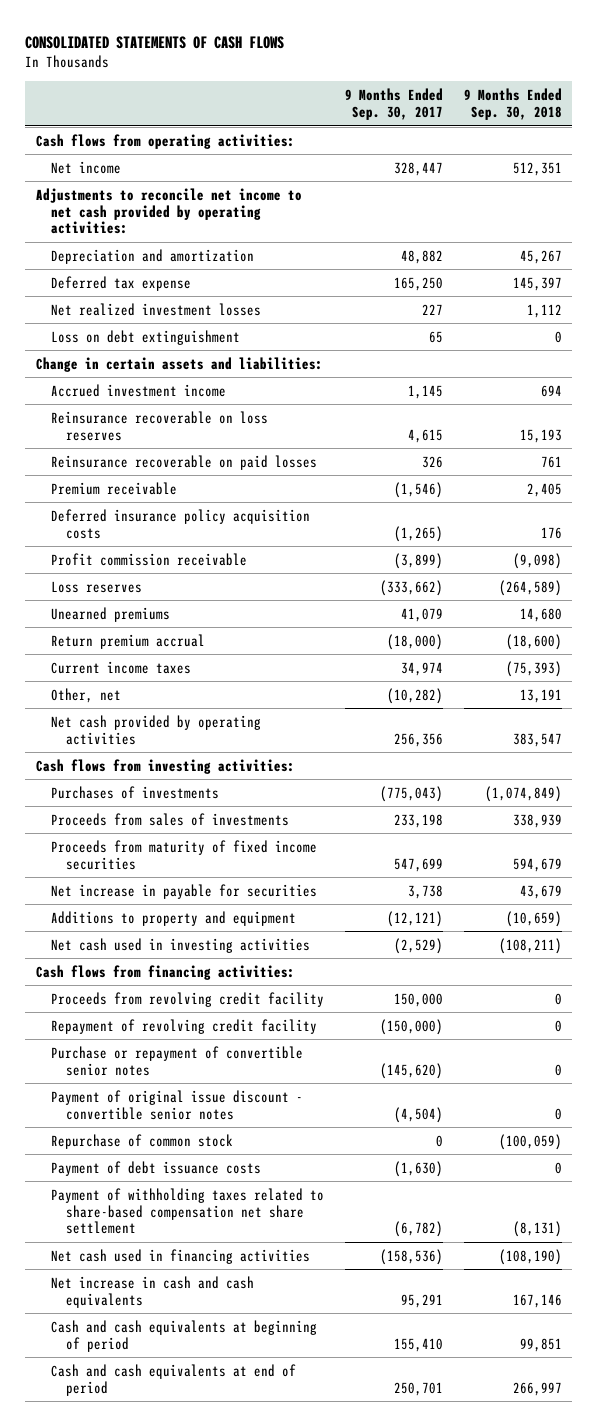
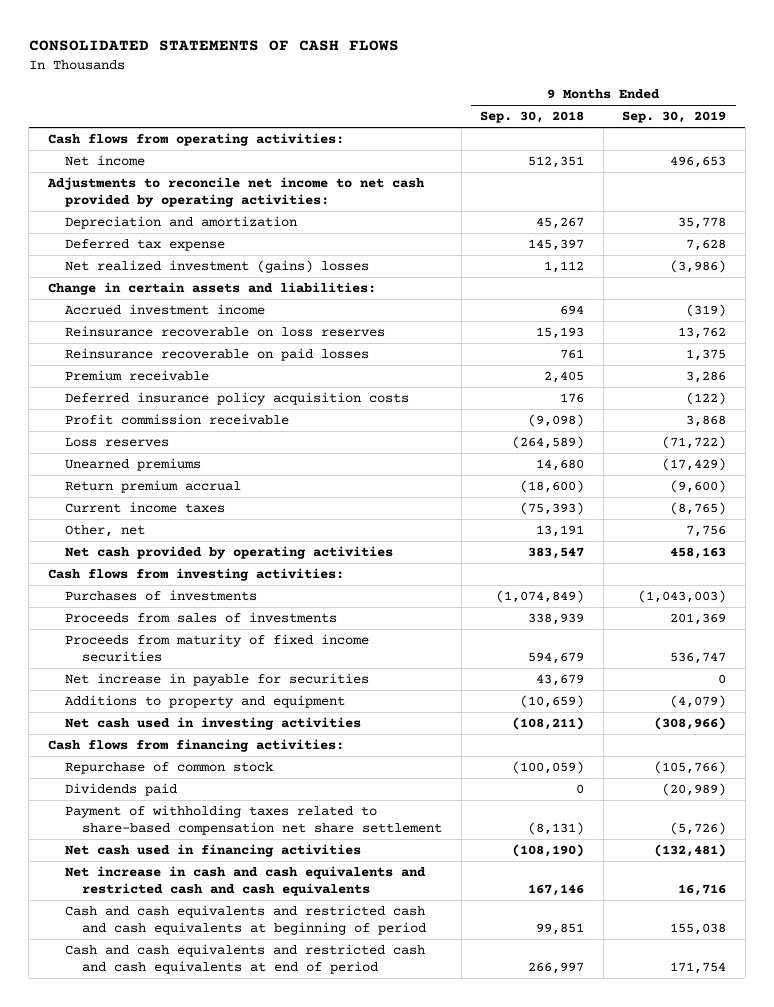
- | 9 Months Ended Sep. 30, 2017 | 9 Months Ended Sep. 30, 2018
+ | 9 Months Ended Sep. 30, 2018 | 9 Months Ended Sep. 30, 2019
- Net realized investment losses | 227 | 1,112
- Loss on debt extinguishment | 65 | 0
+ Net realized investment (gains) losses | 1,112 | (3,986)
- Proceeds from revolving credit facility | 150,000 | 0
- Repayment of revolving credit facility | (150,000) | 0
- Purchase or repayment of convertible senior notes | (145,620) | 0
- Payment of original issue discount - convertible senior notes | (4,504) | 0
- Payment of debt issuance costs | (1,630) | 0
+ Dividends paid | 0 | (20,989)
- Net increase in cash and cash equivalents | 95,291 | 167,146
- Cash and cash equivalents at beginning of period | 155,410 | 99,851
- Cash and cash equivalents at end of period | 250,701 | 266,997
+ Net increase in cash and cash equivalents and restricted cash and cash equivalents | 167,146 | 16,716
+ Cash and cash equivalents and restricted cash and cash equivalents at beginning of period | 99,851 | 155,038
+ Cash and cash equivalents and restricted cash and cash equivalents at end of period | 266,997 | 171,754

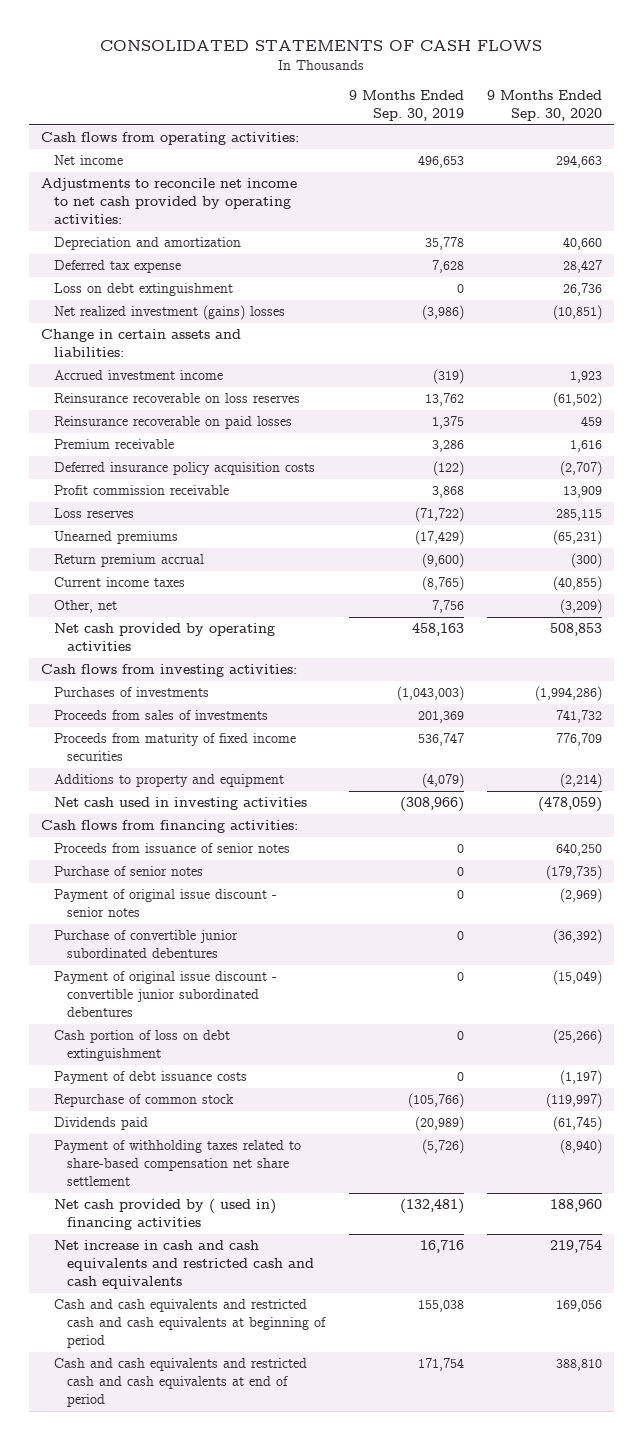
- | 9 Months Ended Sep. 30, 2018 | 9 Months Ended Sep. 30, 2019
+ | 9 Months Ended Sep. 30, 2019 | 9 Months Ended Sep. 30, 2020
+ Loss on debt extinguishment | 0 | 26,736
- Net increase in payable for securities | 43,679 | 0
+ Proceeds from issuance of senior notes | 0 | 640,250
+ Purchase of senior notes | 0 | (179,735)
+ Payment of original issue discount - senior notes | 0 | (2,969)
+ Purchase of convertible junior subordinated debentures | 0 | (36,392)
+ Payment of original issue discount - convertible junior subordinated debentures | 0 | (15,049)
+ Cash portion of loss on debt extinguishment | 0 | (25,266)
+ Payment of debt issuance costs | 0 | (1,197)
- Net cash used in financing activities | (108,190) | (132,481)
+ Net cash provided by ( used in) financing activities | (132,481) | 188,960

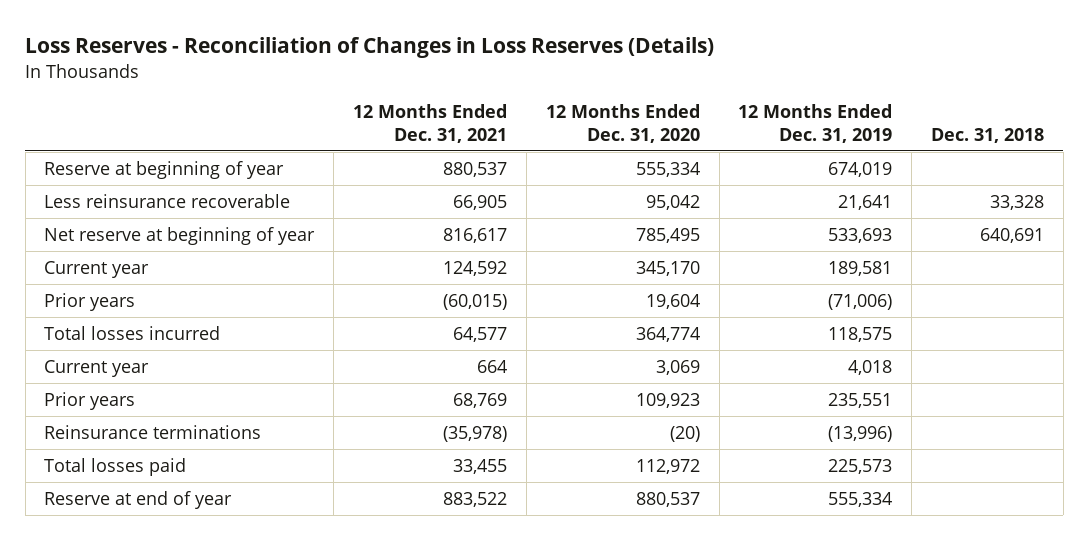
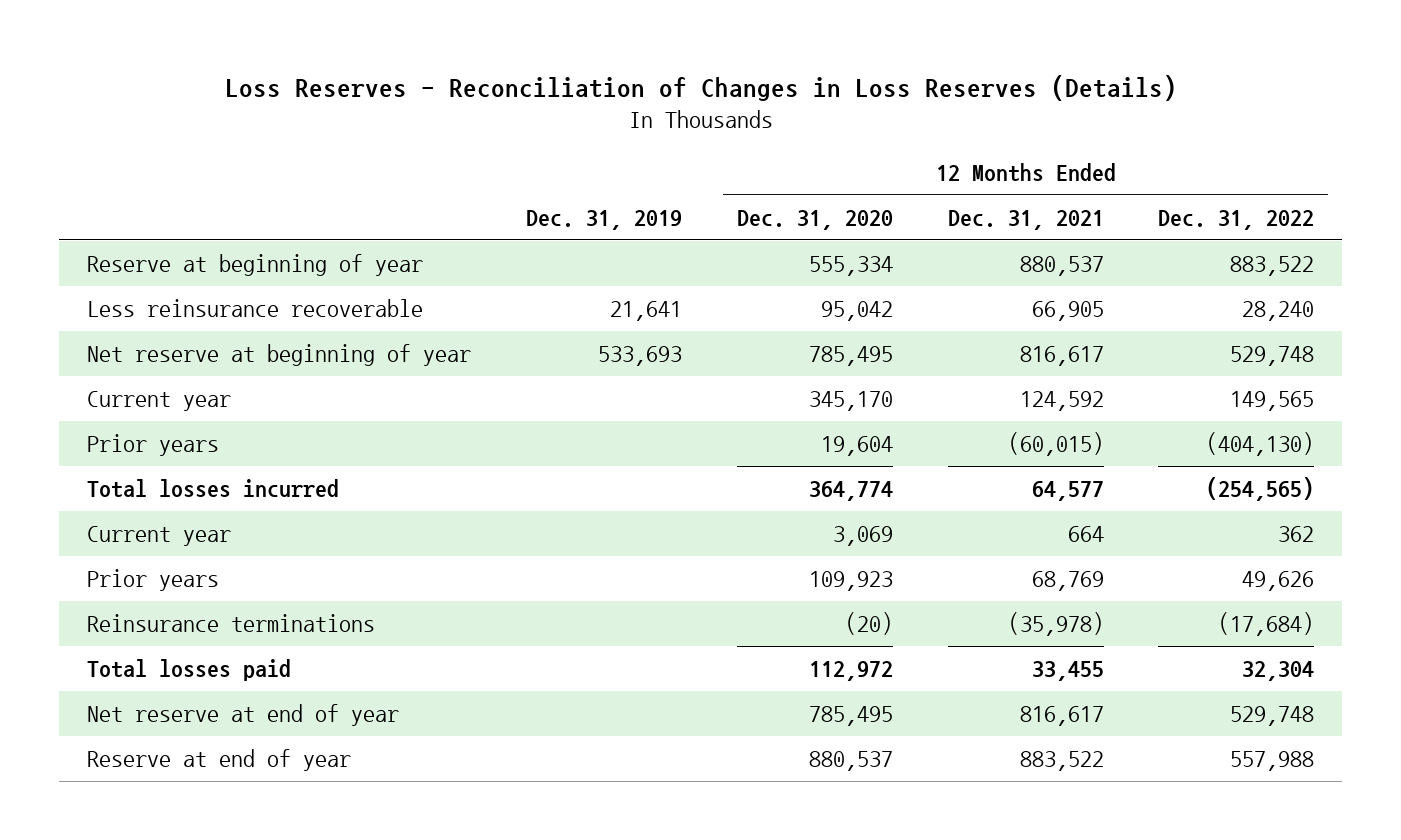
- | 12 Months Ended Dec. 31, 2021 | 12 Months Ended Dec. 31, 2020 | 12 Months Ended Dec. 31, 2019 | Dec. 31, 2018
+ | Dec. 31, 2019 | 12 Months Ended Dec. 31, 2020 | 12 Months Ended Dec. 31, 2021 | 12 Months Ended Dec. 31, 2022
+ Net reserve at end of year | | 785,495 | 816,617 | 529,748

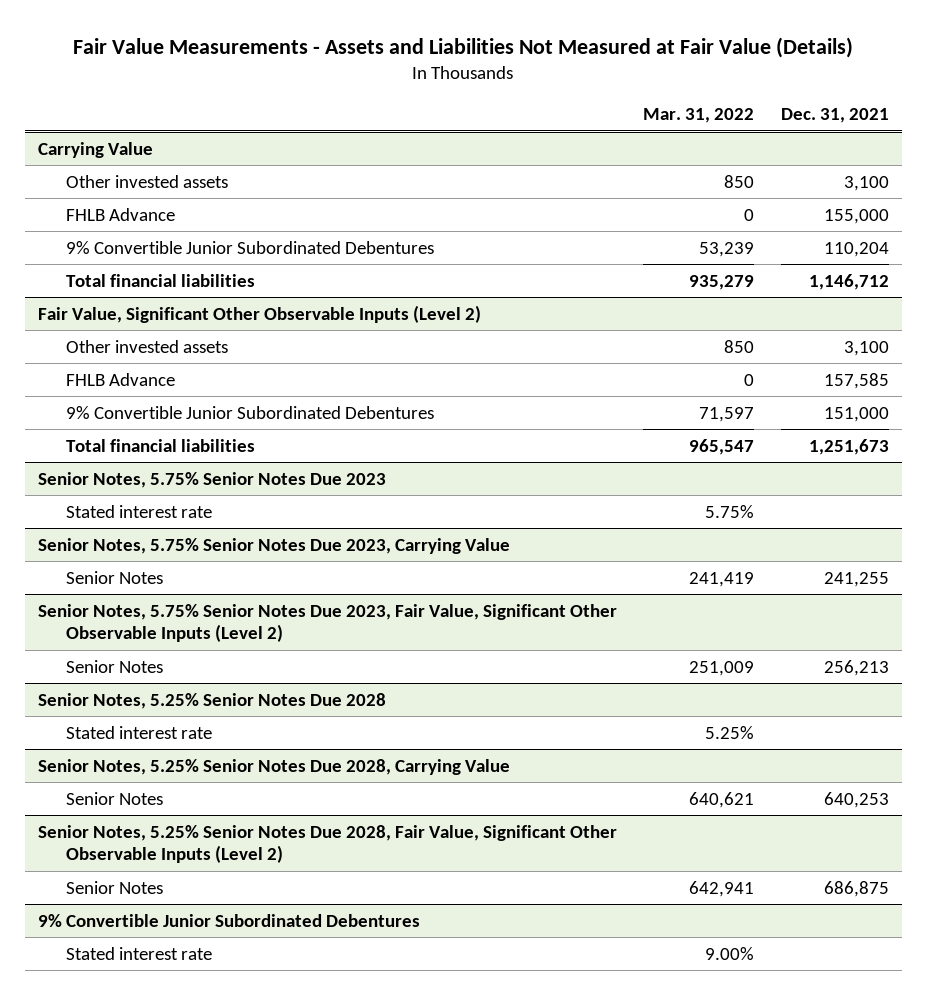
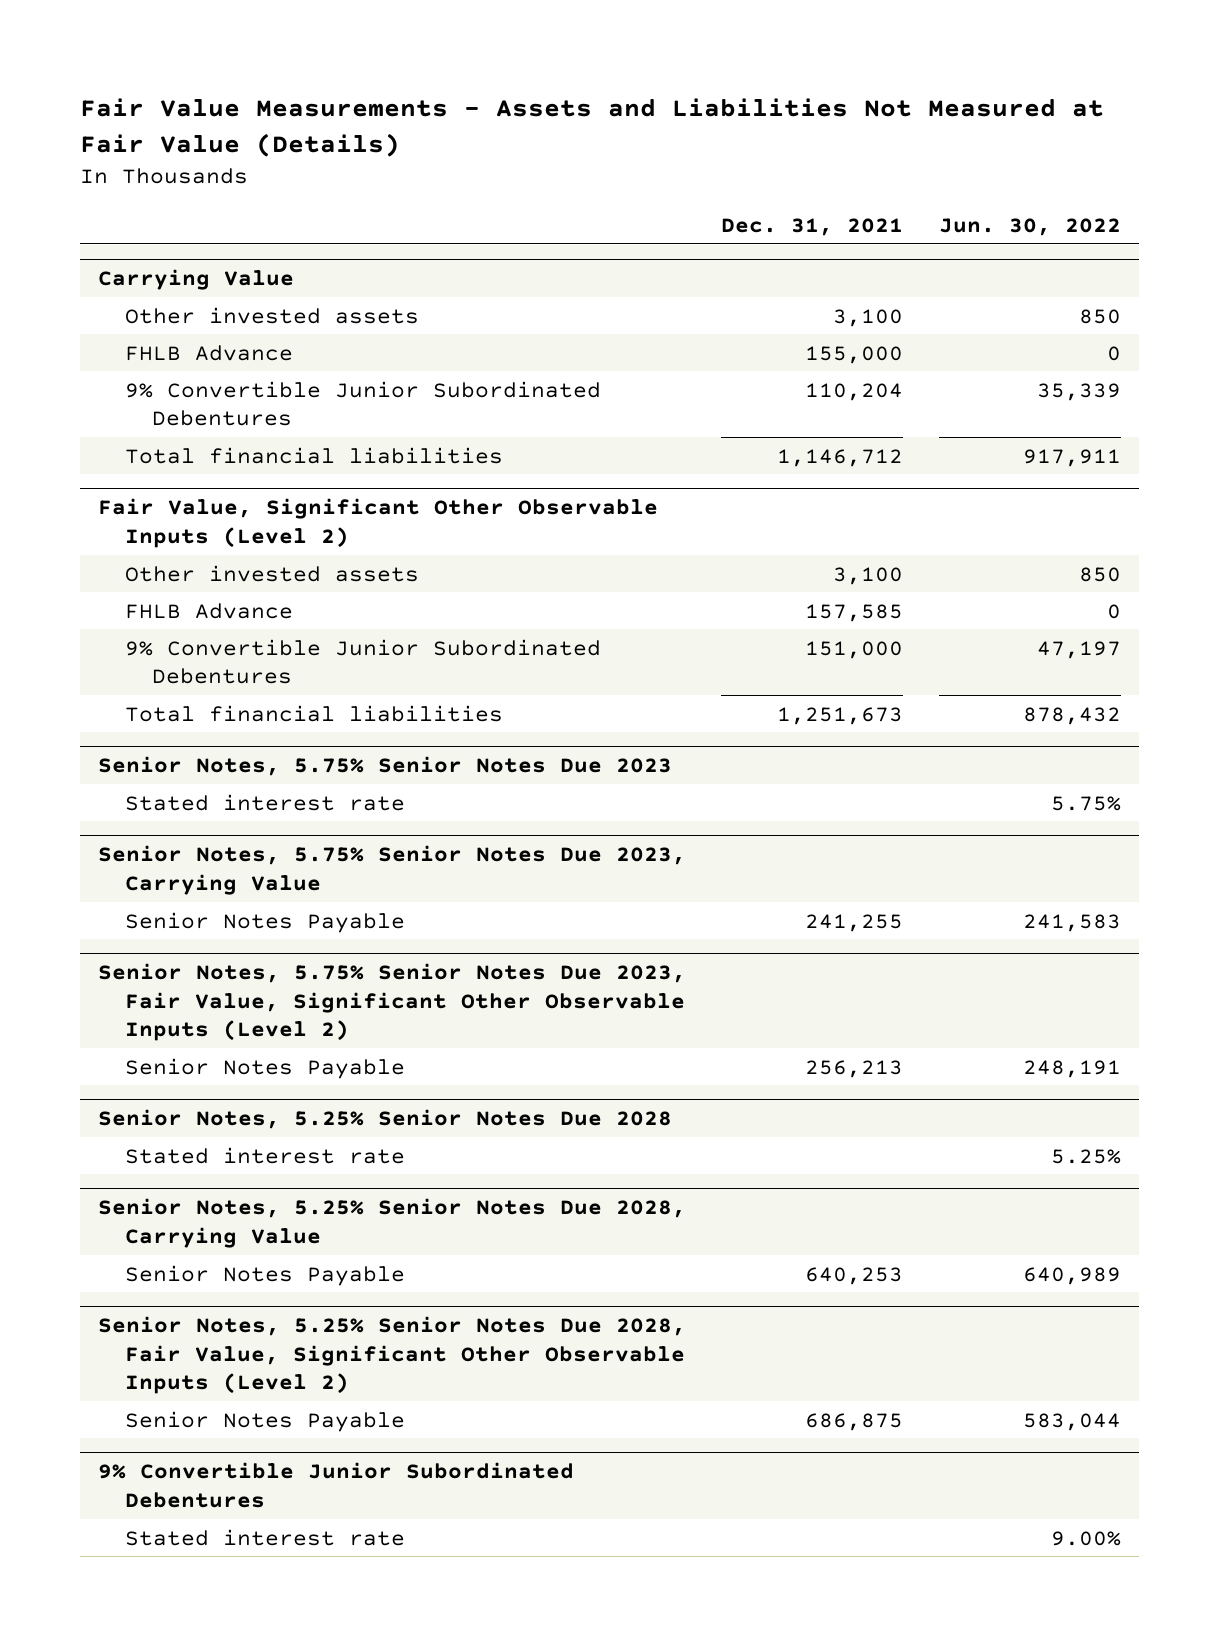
- | Mar. 31, 2022 | Dec. 31, 2021
+ | Dec. 31, 2021 | Jun. 30, 2022
@ Senior Notes, 5.75% Senior Notes Due 2023, Carrying Value
- Senior Notes | 241,419 | 241,255
+ Senior Notes Payable | 241,255 | 241,583
@ Senior Notes, 5.75% Senior Notes Due 2023, Fair Value, Significant Other Observable Inputs (Level 2)
- Senior Notes | 251,009 | 256,213
+ Senior Notes Payable | 256,213 | 248,191
@ Senior Notes, 5.25% Senior Notes Due 2028, Carrying Value
- Senior Notes | 640,621 | 640,253
+ Senior Notes Payable | 640,253 | 640,989
@ Senior Notes, 5.25% Senior Notes Due 2028, Fair Value, Significant Other Observable Inputs (Level 2)
- Senior Notes | 642,941 | 686,875
+ Senior Notes Payable | 686,875 | 583,044

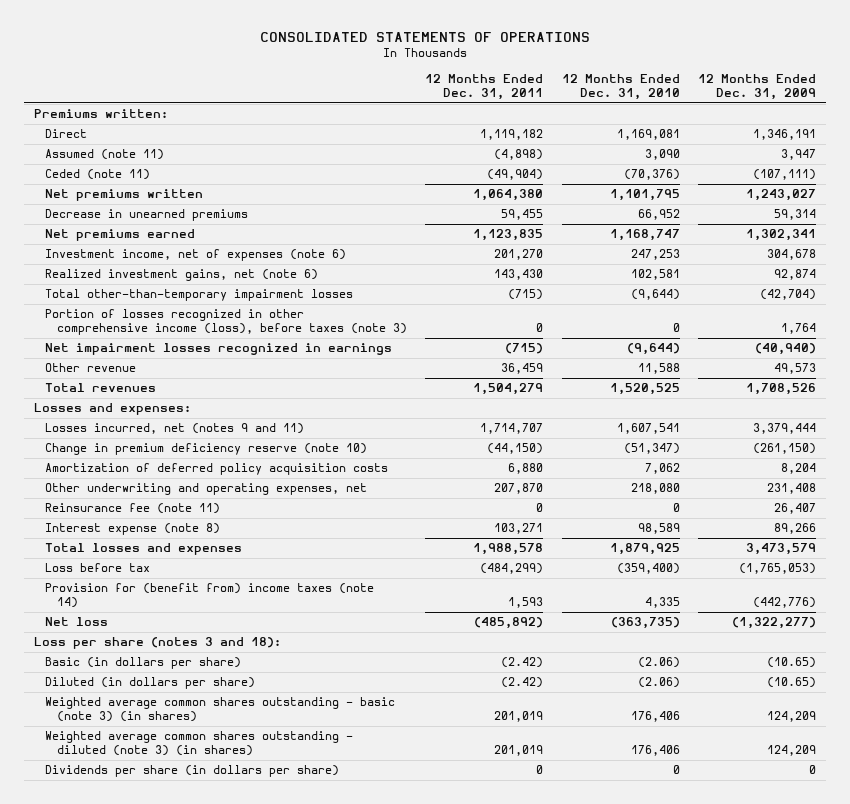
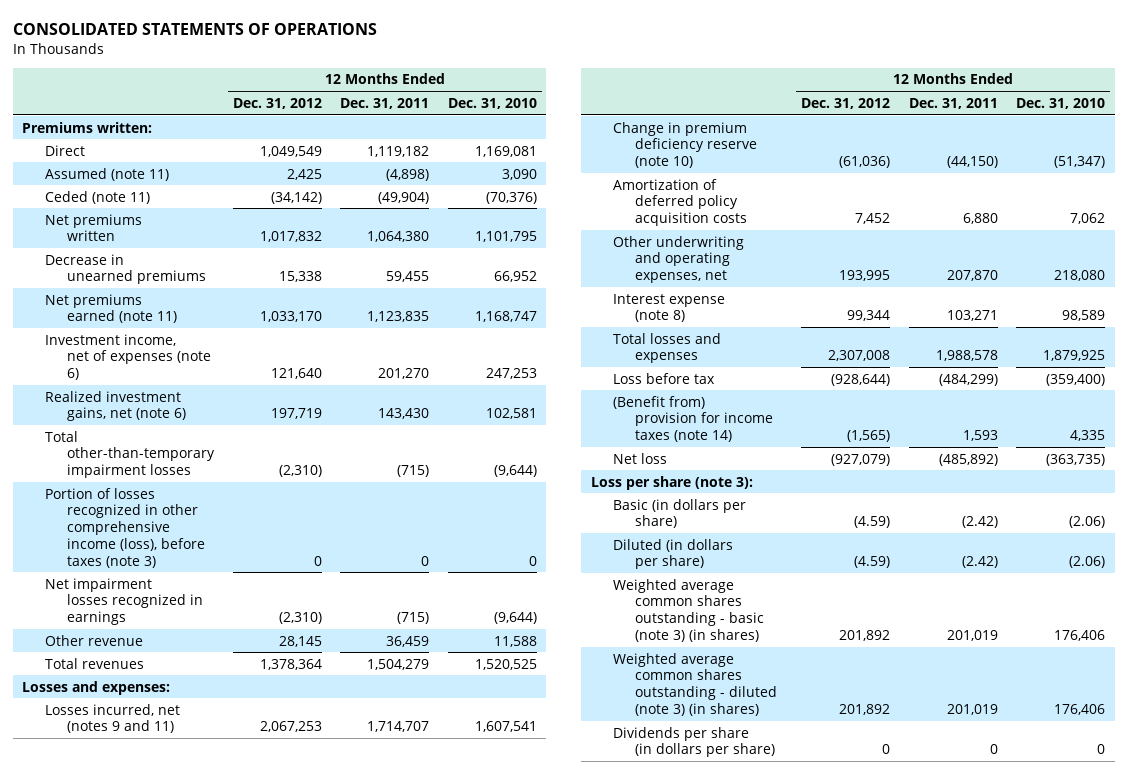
- | 12 Months Ended Dec. 31, 2011 | 12 Months Ended Dec. 31, 2010 | 12 Months Ended Dec. 31, 2009
+ | 12 Months Ended Dec. 31, 2012 | 12 Months Ended Dec. 31, 2011 | 12 Months Ended Dec. 31, 2010
- Net premiums earned | 1,123,835 | 1,168,747 | 1,302,341
+ Net premiums earned (note 11) | 1,033,170 | 1,123,835 | 1,168,747
- Reinsurance fee (note 11) | 0 | 0 | 26,407
- Provision for (benefit from) income taxes (note 14) | 1,593 | 4,335 | (442,776)
+ (Benefit from) provision for income taxes (note 14) | (1,565) | 1,593 | 4,335
- Loss per share (notes 3 and 18):
+ Loss per share (note 3):

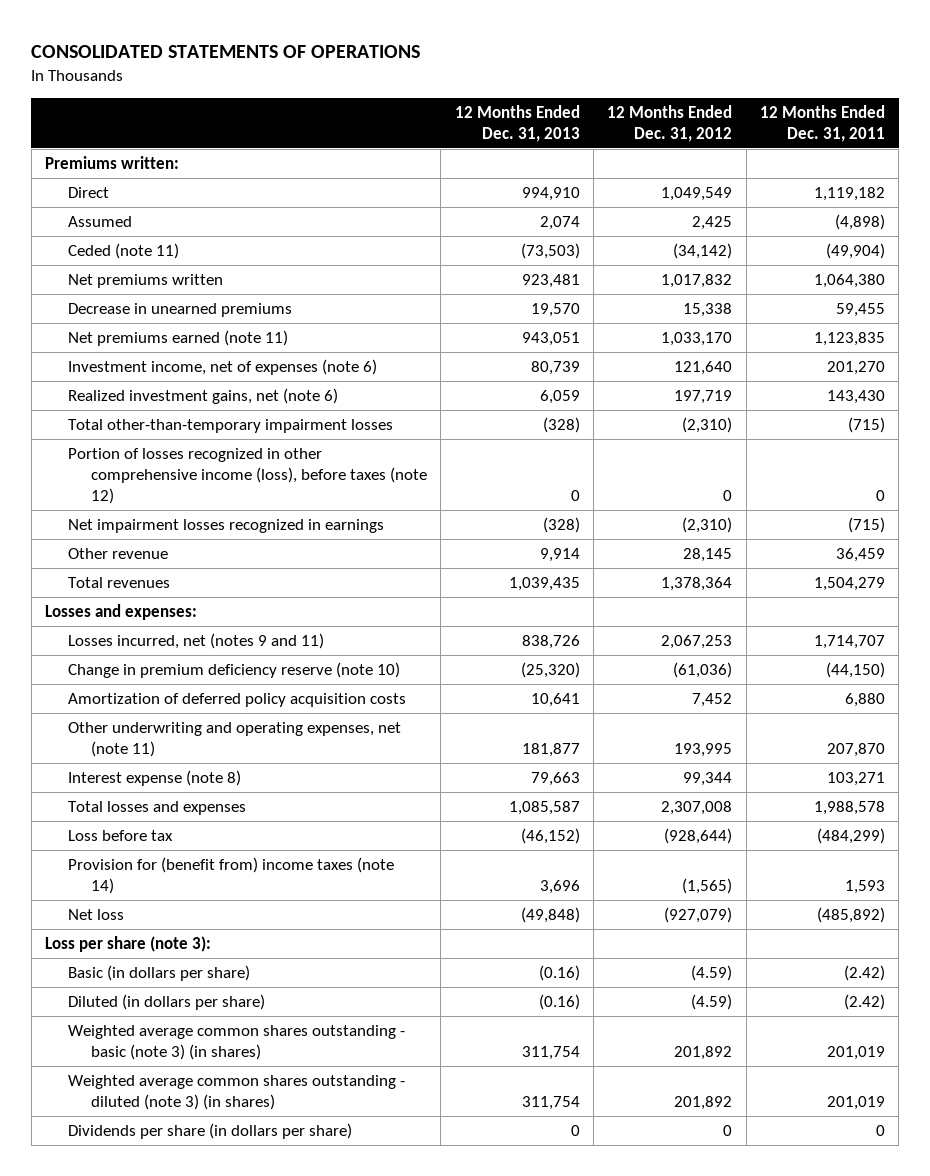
- | 12 Months Ended Dec. 31, 2012 | 12 Months Ended Dec. 31, 2011 | 12 Months Ended Dec. 31, 2010
+ | 12 Months Ended Dec. 31, 2013 | 12 Months Ended Dec. 31, 2012 | 12 Months Ended Dec. 31, 2011
- Assumed (note 11) | 2,425 | (4,898) | 3,090
+ Assumed | 2,074 | 2,425 | (4,898)
- Portion of losses recognized in other comprehensive income (loss), before taxes (note 3) | 0 | 0 | 0
+ Portion of losses recognized in other comprehensive income (loss), before taxes (note 12) | 0 | 0 | 0
- Other underwriting and operating expenses, net | 193,995 | 207,870 | 218,080
+ Other underwriting and operating expenses, net (note 11) | 181,877 | 193,995 | 207,870
- (Benefit from) provision for income taxes (note 14) | (1,565) | 1,593 | 4,335
+ Provision for (benefit from) income taxes (note 14) | 3,696 | (1,565) | 1,593

